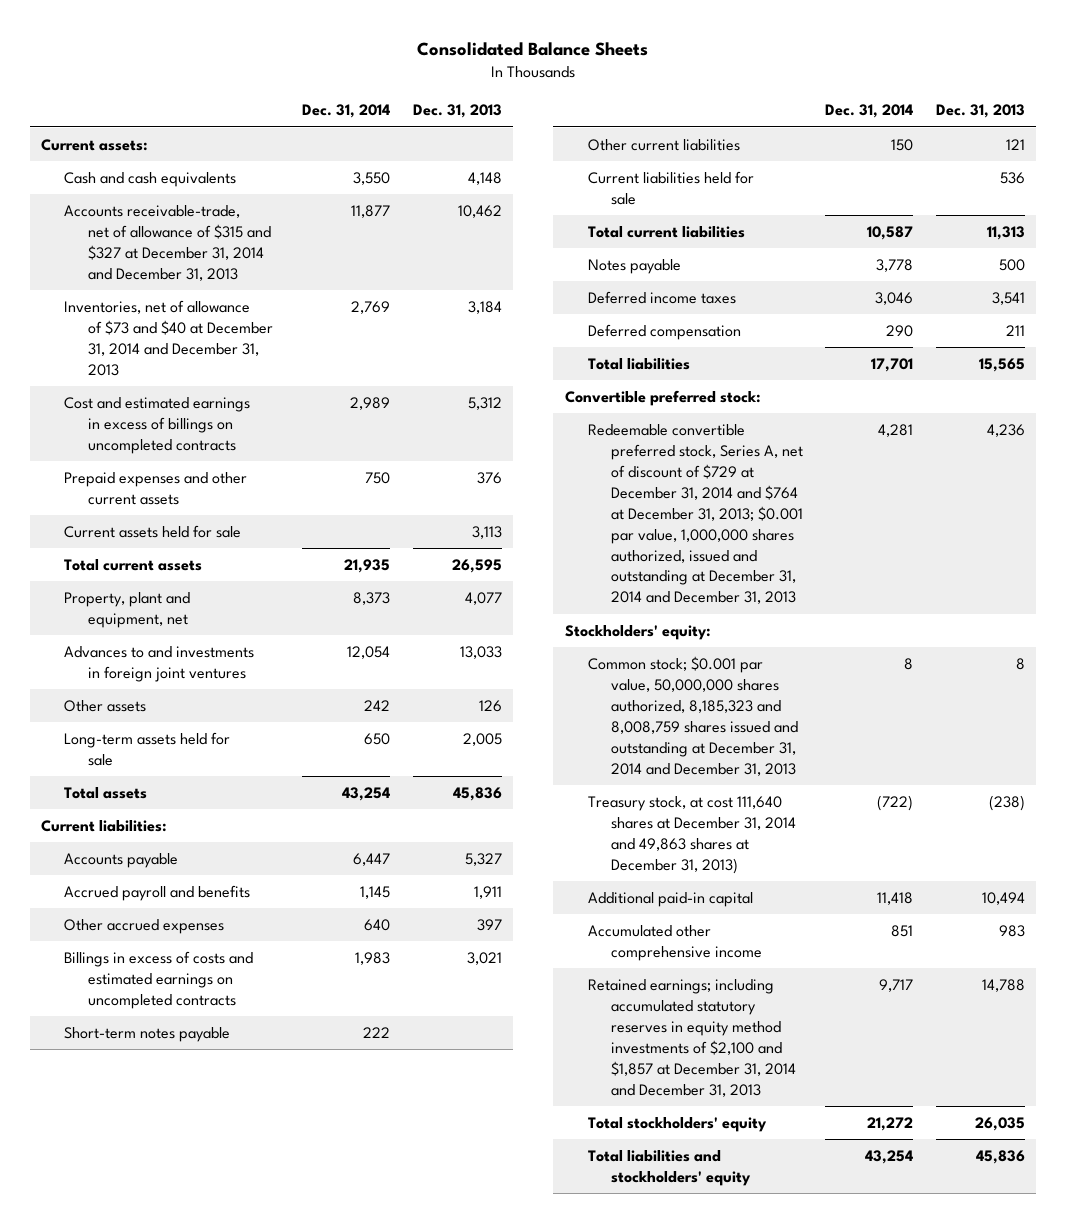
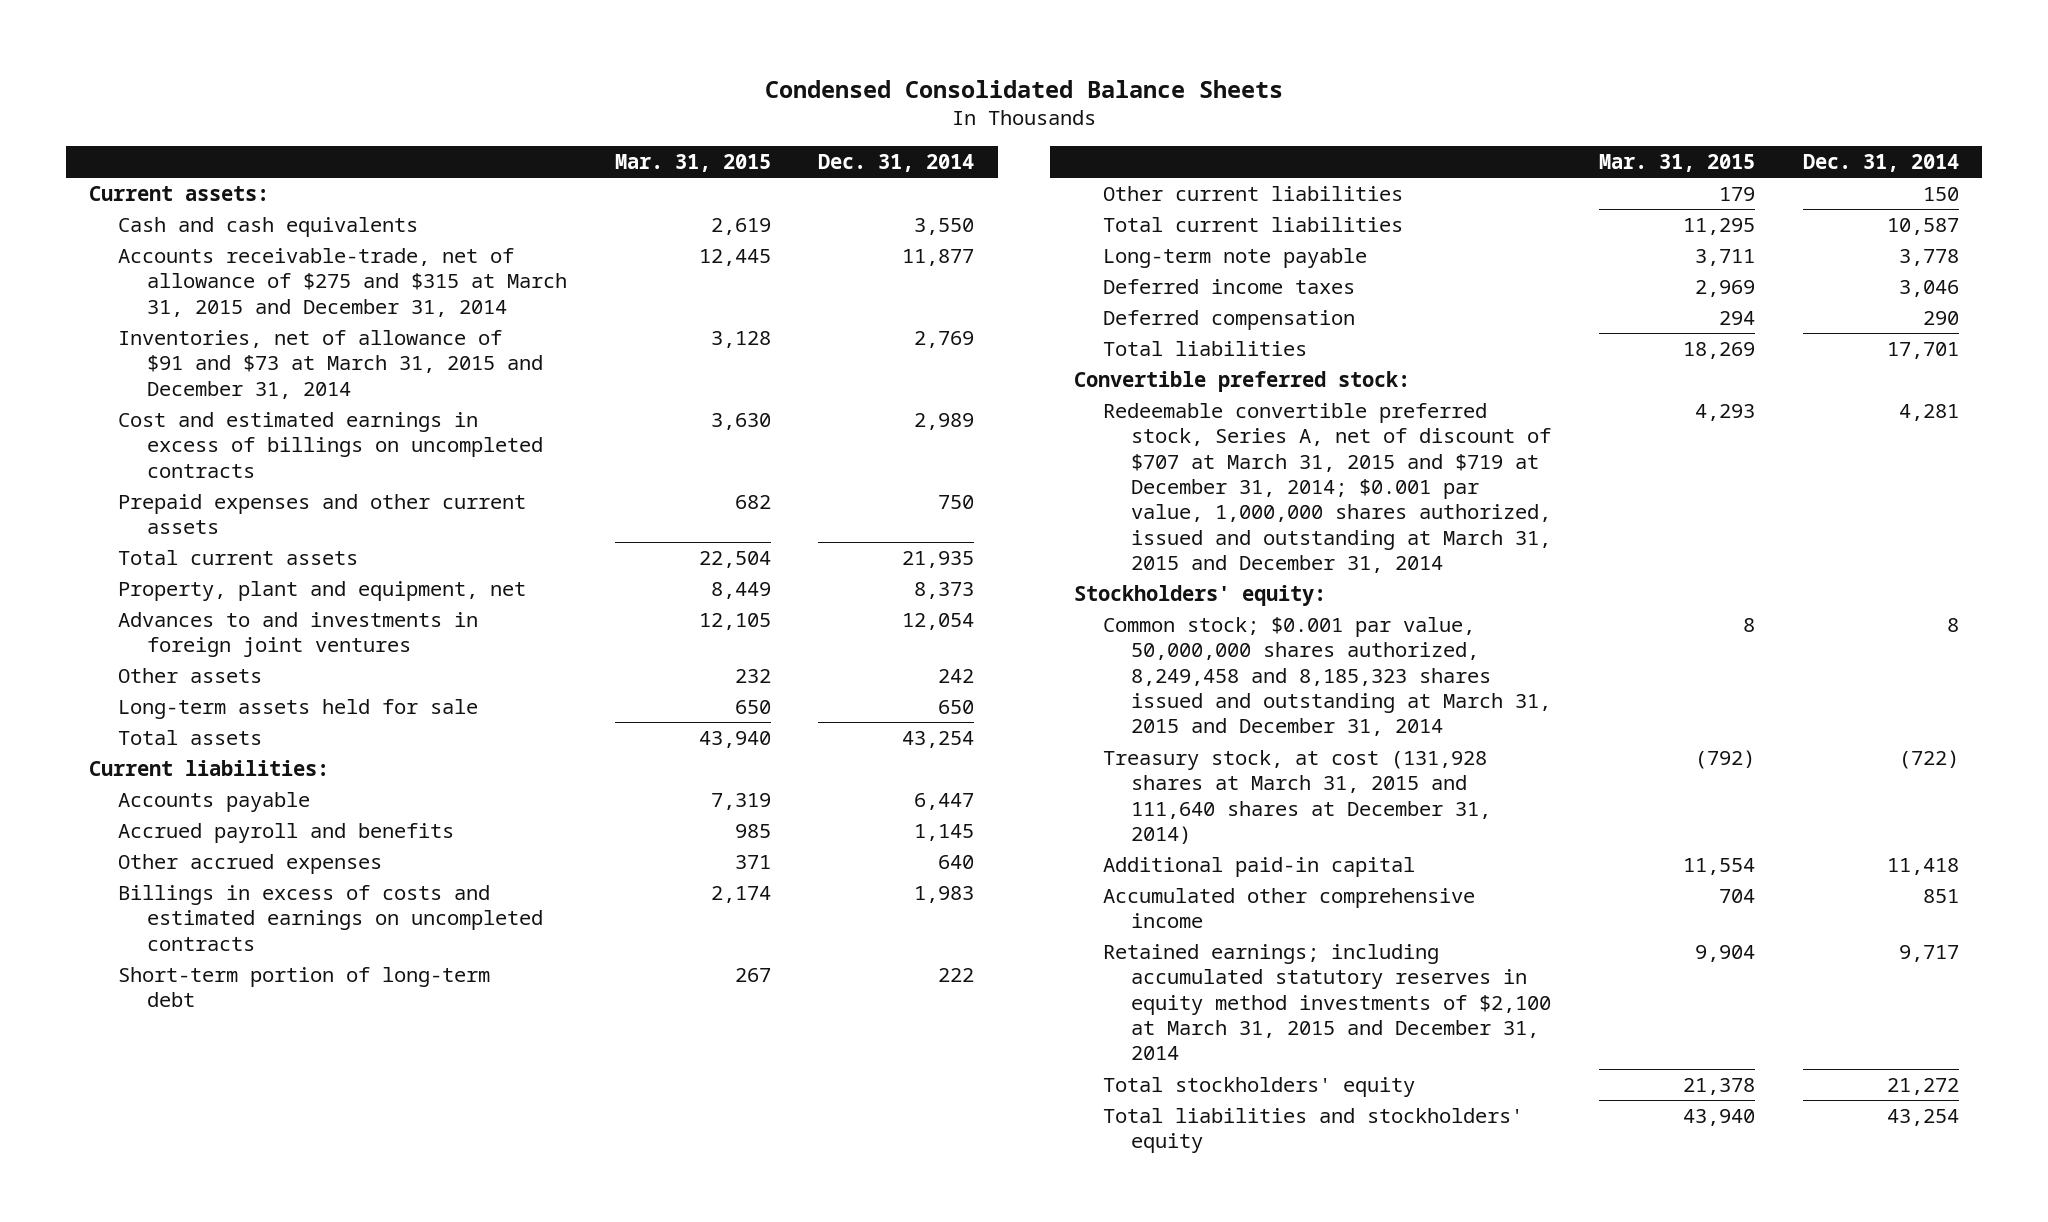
- Consolidated Balance Sheets
+ Condensed Consolidated Balance Sheets
- | Dec. 31, 2014 | Dec. 31, 2013
+ | Mar. 31, 2015 | Dec. 31, 2014
- Accounts receivable-trade, net of allowance of $315 and $327 at December 31, 2014 and December 31, 2013 | 11,877 | 10,462
- Inventories, net of allowance of $73 and $40 at December 31, 2014 and December 31, 2013 | 2,769 | 3,184
+ Accounts receivable-trade, net of allowance of $275 and $315 at March 31, 2015 and December 31, 2014 | 12,445 | 11,877
+ Inventories, net of allowance of $91 and $73 at March 31, 2015 and December 31, 2014 | 3,128 | 2,769
- Current assets held for sale | | 3,113
- Short-term notes payable | 222 |
+ Short-term portion of long-term debt | 267 | 222
- Current liabilities held for sale | | 536
- Notes payable | 3,778 | 500
+ Long-term note payable | 3,711 | 3,778
- Redeemable convertible preferred stock, Series A, net of discount of $729 at December 31, 2014 and $764 at December 31, 2013; $0.001 par value, 1,000,000 shares authorized, issued and outstanding at December 31, 2014 and December 31, 2013 | 4,281 | 4,236
+ Redeemable convertible preferred stock, Series A, net of discount of $707 at March 31, 2015 and $719 at December 31, 2014; $0.001 par value, 1,000,000 shares authorized, issued and outstanding at March 31, 2015 and December 31, 2014 | 4,293 | 4,281
- Common stock; $0.001 par value, 50,000,000 shares authorized, 8,185,323 and 8,008,759 shares issued and outstanding at December 31, 2014 and December 31, 2013 | 8 | 8
- Treasury stock, at cost 111,640 shares at December 31, 2014 and 49,863 shares at December 31, 2013) | (722) | (238)
+ Common stock; $0.001 par value, 50,000,000 shares authorized, 8,249,458 and 8,185,323 shares issued and outstanding at March 31, 2015 and December 31, 2014 | 8 | 8
+ Treasury stock, at cost (131,928 shares at March 31, 2015 and 111,640 shares at December 31, 2014) | (792) | (722)
- Retained earnings; including accumulated statutory reserves in equity method investments of $2,100 and $1,857 at December 31, 2014 and December 31, 2013 | 9,717 | 14,788
+ Retained earnings; including accumulated statutory reserves in equity method investments of $2,100 at March 31, 2015 and December 31, 2014 | 9,904 | 9,717

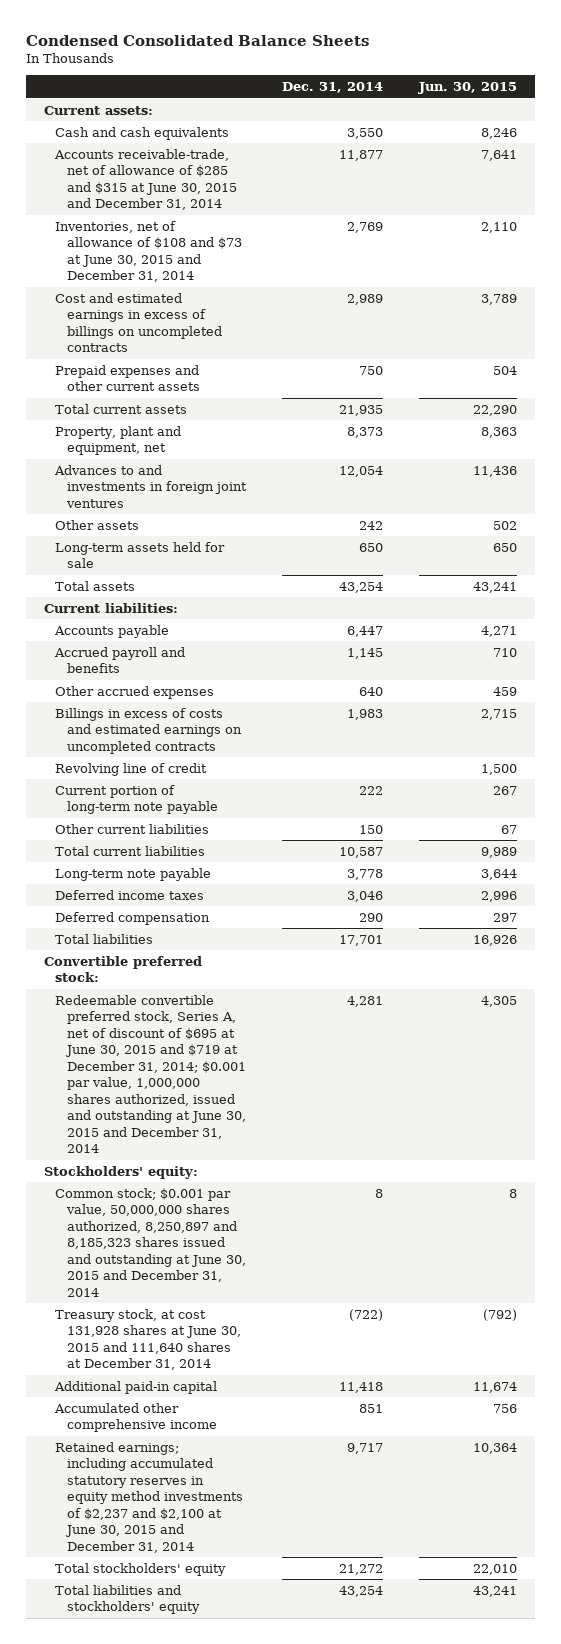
- | Mar. 31, 2015 | Dec. 31, 2014
+ | Dec. 31, 2014 | Jun. 30, 2015
- Accounts receivable-trade, net of allowance of $275 and $315 at March 31, 2015 and December 31, 2014 | 12,445 | 11,877
- Inventories, net of allowance of $91 and $73 at March 31, 2015 and December 31, 2014 | 3,128 | 2,769
+ Accounts receivable-trade, net of allowance of $285 and $315 at June 30, 2015 and December 31, 2014 | 11,877 | 7,641
+ Inventories, net of allowance of $108 and $73 at June 30, 2015 and December 31, 2014 | 2,769 | 2,110
- Short-term portion of long-term debt | 267 | 222
+ Revolving line of credit | | 1,500
+ Current portion of long-term note payable | 222 | 267
- Redeemable convertible preferred stock, Series A, net of discount of $707 at March 31, 2015 and $719 at December 31, 2014; $0.001 par value, 1,000,000 shares authorized, issued and outstanding at March 31, 2015 and December 31, 2014 | 4,293 | 4,281
+ Redeemable convertible preferred stock, Series A, net of discount of $695 at June 30, 2015 and $719 at December 31, 2014; $0.001 par value, 1,000,000 shares authorized, issued and outstanding at June 30, 2015 and December 31, 2014 | 4,281 | 4,305
- Common stock; $0.001 par value, 50,000,000 shares authorized, 8,249,458 and 8,185,323 shares issued and outstanding at March 31, 2015 and December 31, 2014 | 8 | 8
- Treasury stock, at cost (131,928 shares at March 31, 2015 and 111,640 shares at December 31, 2014) | (792) | (722)
+ Common stock; $0.001 par value, 50,000,000 shares authorized, 8,250,897 and 8,185,323 shares issued and outstanding at June 30, 2015 and December 31, 2014 | 8 | 8
+ Treasury stock, at cost 131,928 shares at June 30, 2015 and 111,640 shares at December 31, 2014 | (722) | (792)
- Retained earnings; including accumulated statutory reserves in equity method investments of $2,100 at March 31, 2015 and December 31, 2014 | 9,904 | 9,717
+ Retained earnings; including accumulated statutory reserves in equity method investments of $2,237 and $2,100 at June 30, 2015 and December 31, 2014 | 9,717 | 10,364

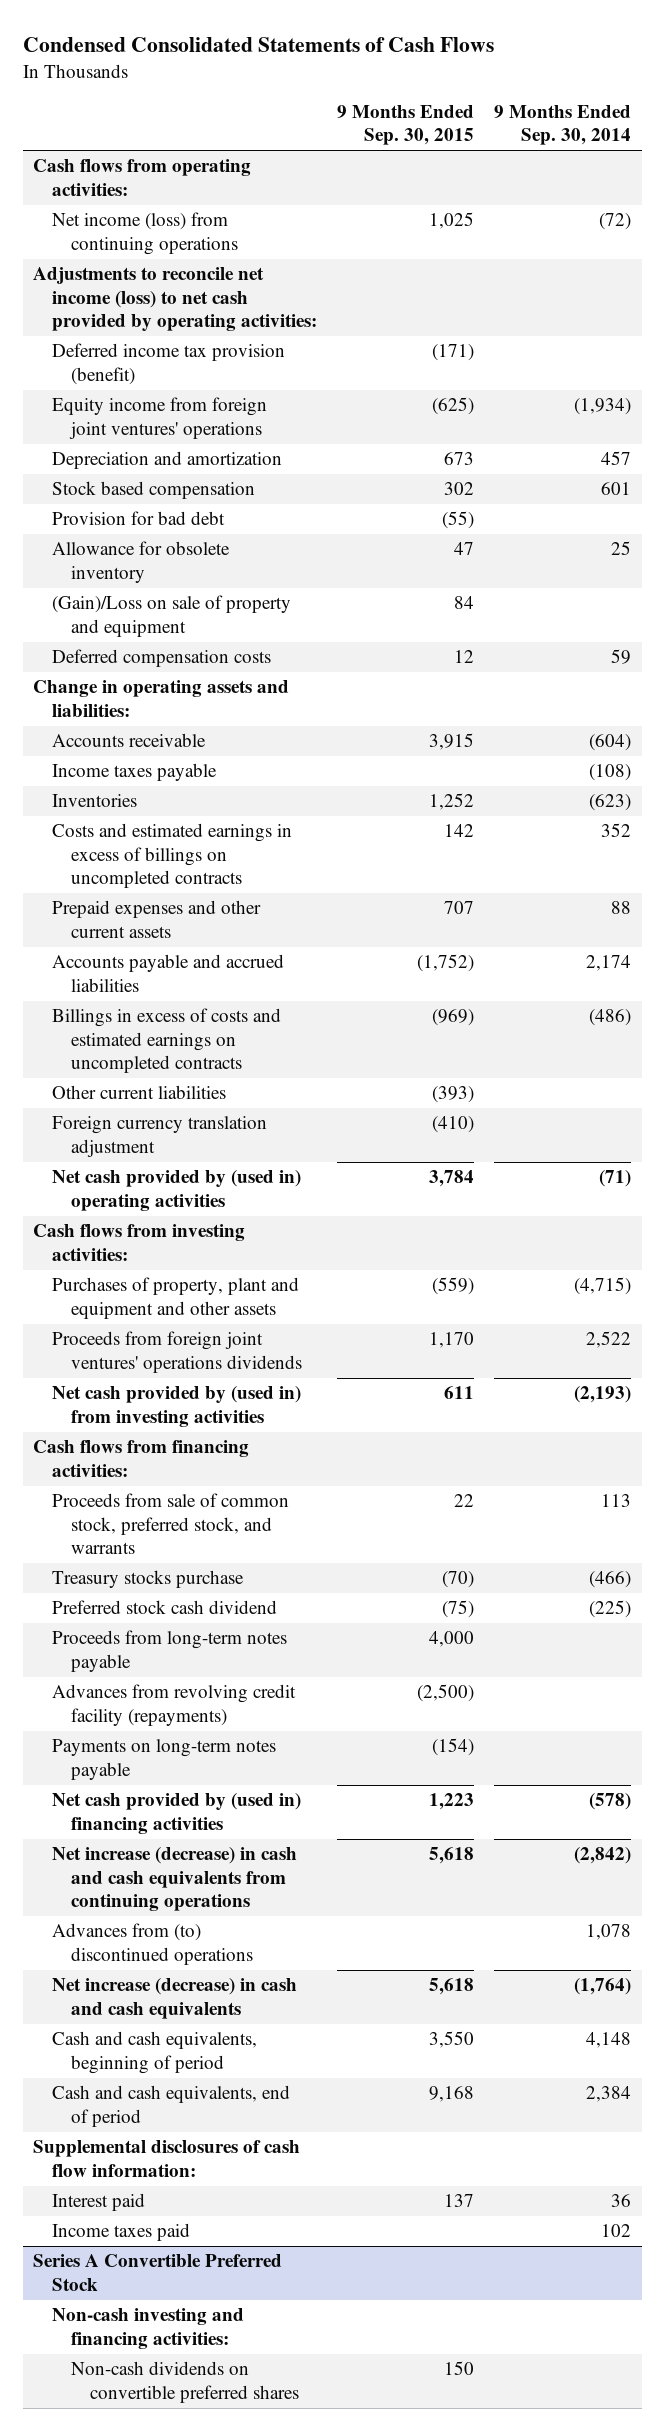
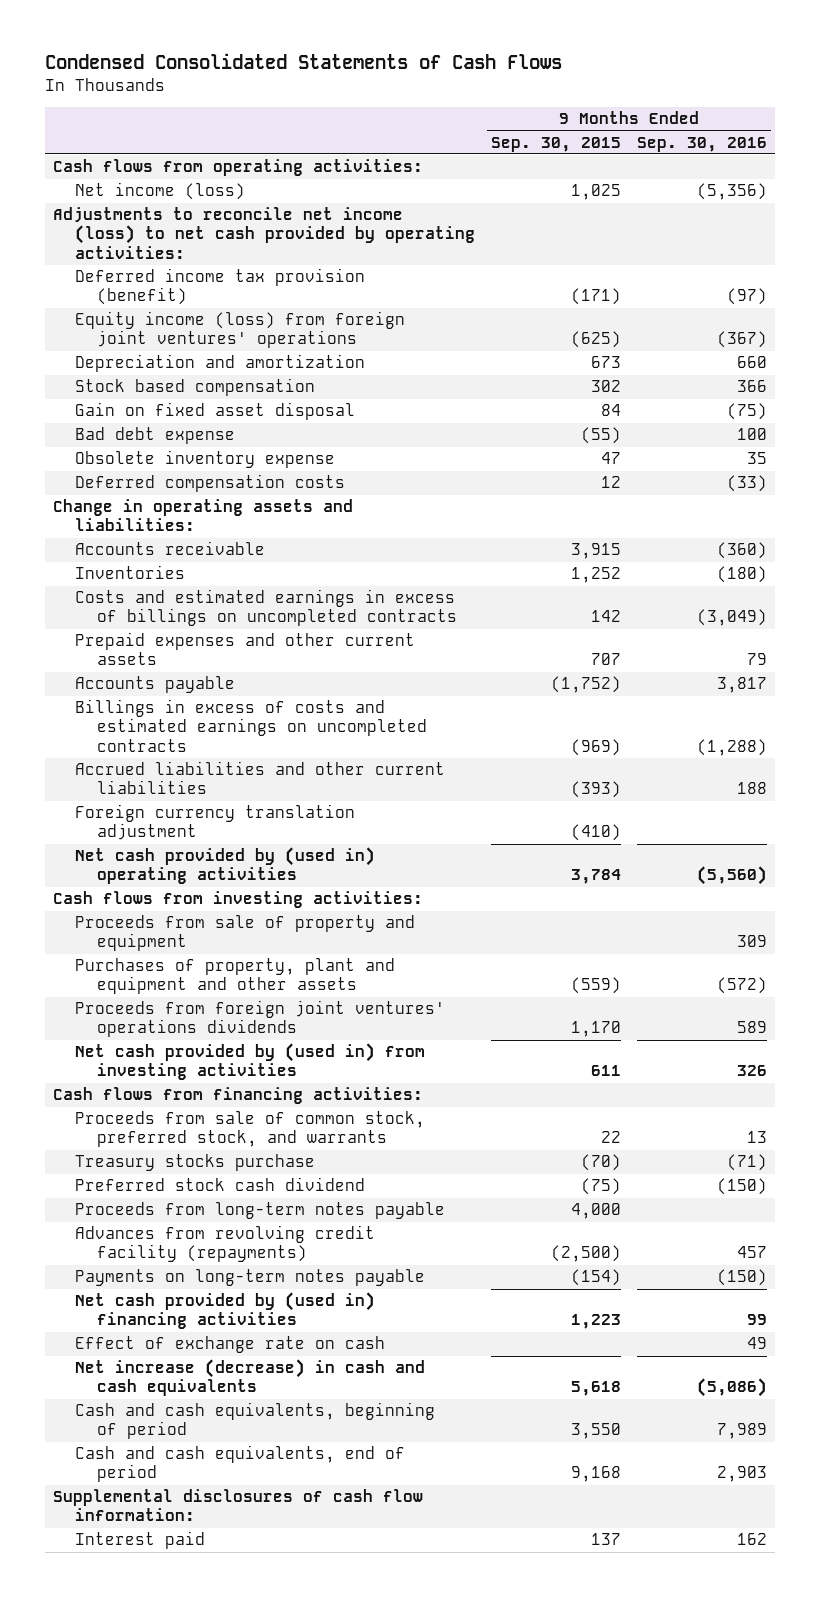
- | 9 Months Ended Sep. 30, 2015 | 9 Months Ended Sep. 30, 2014
+ | 9 Months Ended Sep. 30, 2015 | 9 Months Ended Sep. 30, 2016
- Net income (loss) from continuing operations | 1,025 | (72)
+ Net income (loss) | 1,025 | (5,356)
- Equity income from foreign joint ventures' operations | (625) | (1,934)
+ Equity income (loss) from foreign joint ventures' operations | (625) | (367)
- Provision for bad debt | (55) |
- Allowance for obsolete inventory | 47 | 25
- (Gain)/Loss on sale of property and equipment | 84 |
+ Gain on fixed asset disposal | 84 | (75)
+ Bad debt expense | (55) | 100
+ Obsolete inventory expense | 47 | 35
- Income taxes payable | | (108)
- Accounts payable and accrued liabilities | (1,752) | 2,174
+ Accounts payable | (1,752) | 3,817
- Other current liabilities | (393) |
+ Accrued liabilities and other current liabilities | (393) | 188
+ Proceeds from sale of property and equipment | | 309
- Net increase (decrease) in cash and cash equivalents from continuing operations | 5,618 | (2,842)
- Advances from (to) discontinued operations | | 1,078
+ Effect of exchange rate on cash | | 49
- Income taxes paid | | 102
- Series A Convertible Preferred Stock
- Non-cash investing and financing activities:
- Non-cash dividends on convertible preferred shares | 150 |

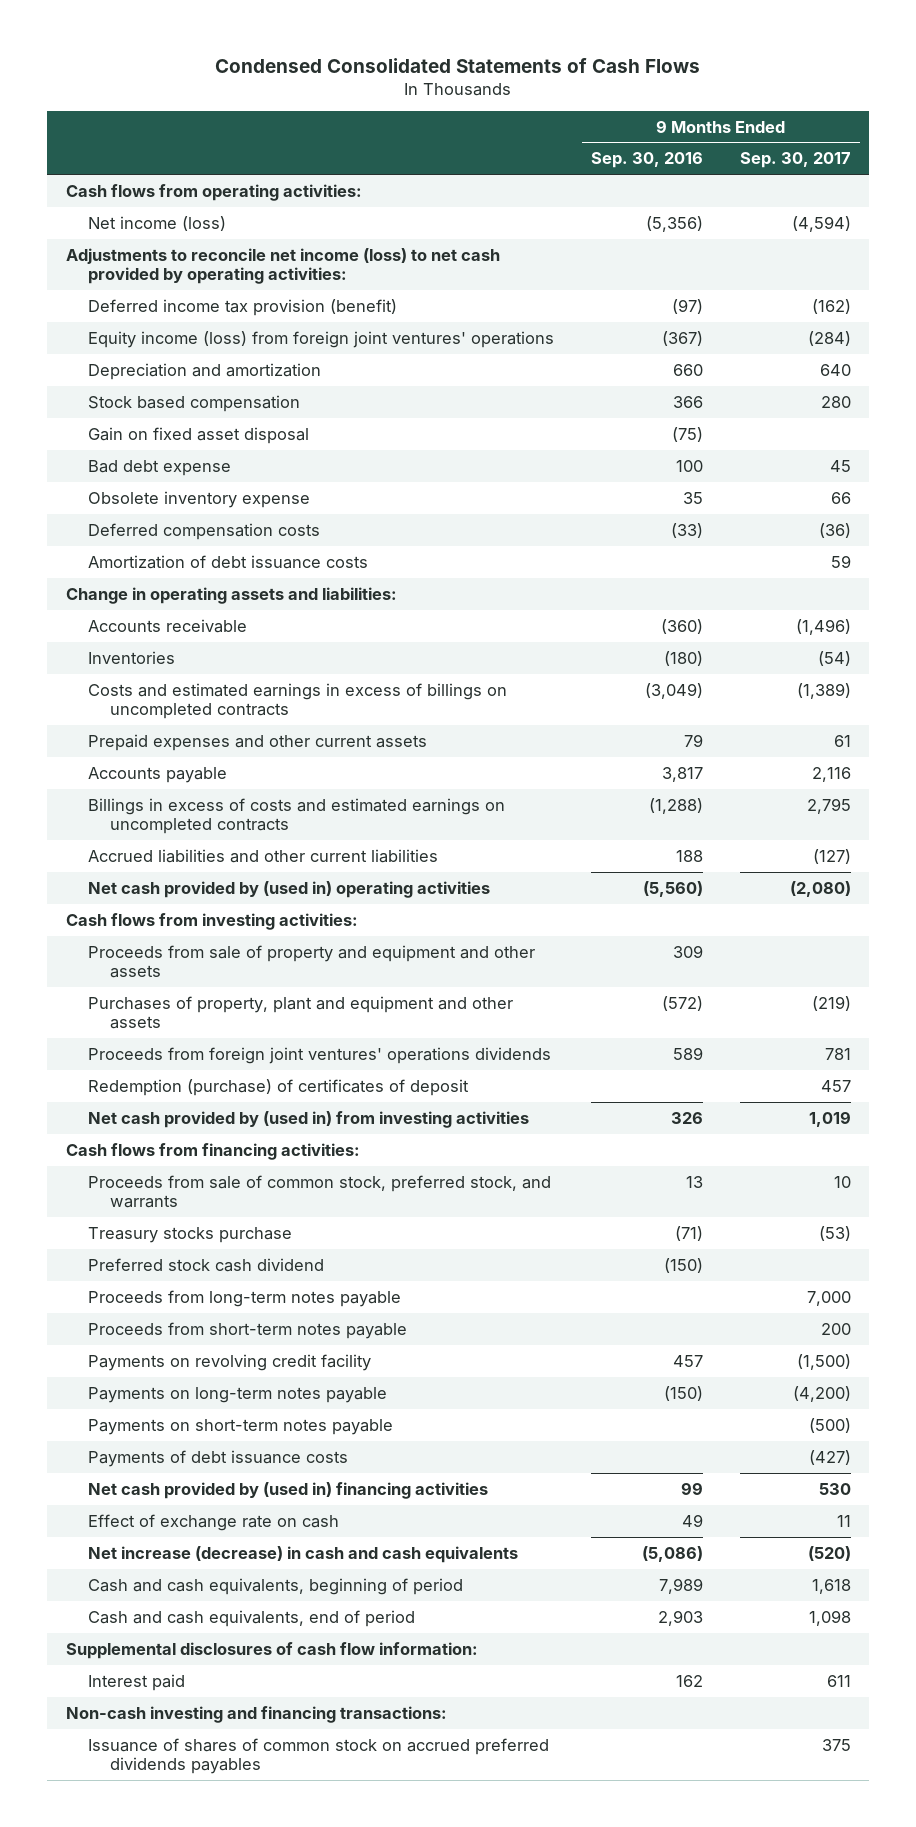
- | 9 Months Ended Sep. 30, 2015 | 9 Months Ended Sep. 30, 2016
+ | 9 Months Ended Sep. 30, 2016 | 9 Months Ended Sep. 30, 2017
+ Amortization of debt issuance costs | | 59
- Foreign currency translation adjustment | (410) |
- Proceeds from sale of property and equipment | | 309
+ Proceeds from sale of property and equipment and other assets | 309 |
+ Redemption (purchase) of certificates of deposit | | 457
- Advances from revolving credit facility (repayments) | (2,500) | 457
+ Proceeds from short-term notes payable | | 200
+ Payments on revolving credit facility | 457 | (1,500)
+ Payments on short-term notes payable | | (500)
+ Payments of debt issuance costs | | (427)
+ Non-cash investing and financing transactions:
+ Issuance of shares of common stock on accrued preferred dividends payables | | 375

